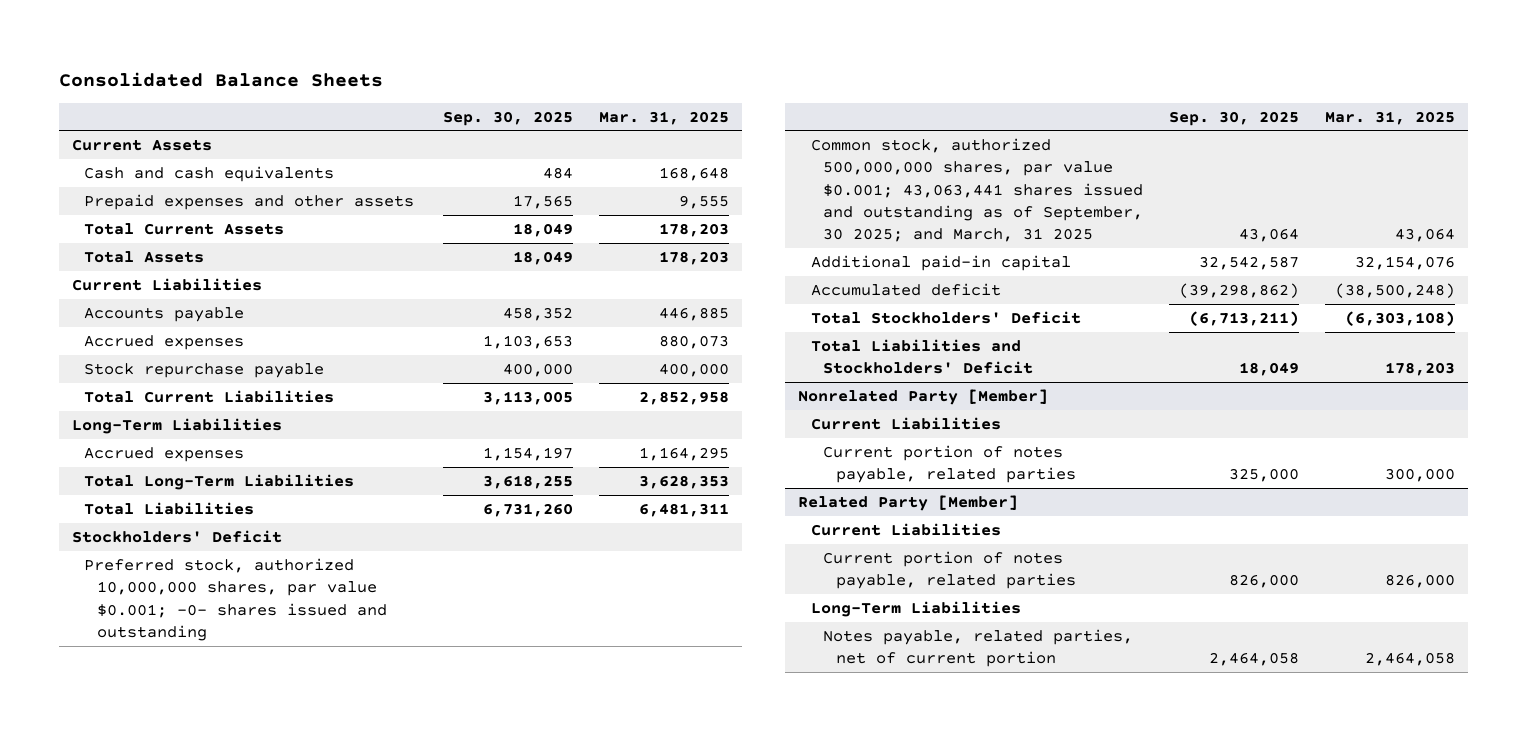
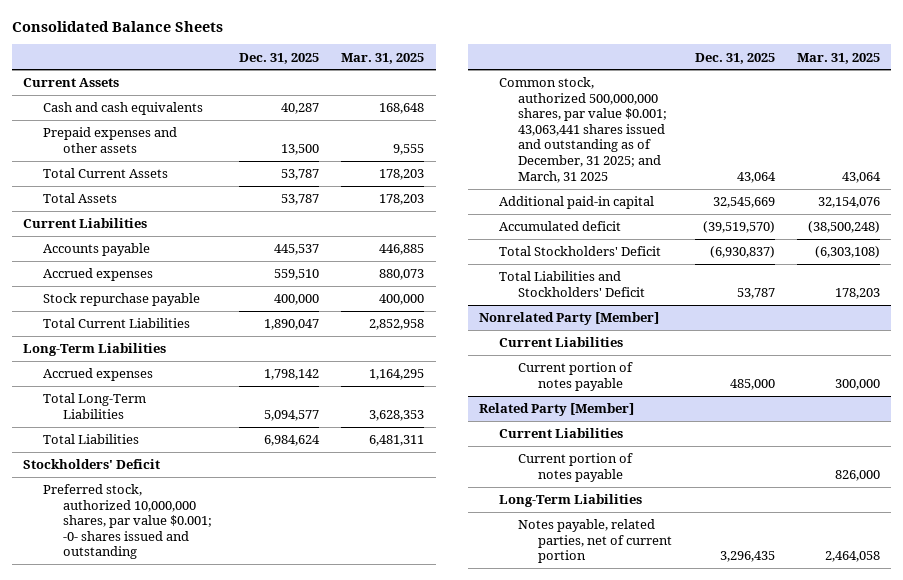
- | Sep. 30, 2025 | Mar. 31, 2025
+ | Dec. 31, 2025 | Mar. 31, 2025
- Common stock, authorized 500,000,000 shares, par value $0.001; 43,063,441 shares issued and outstanding as of September, 30 2025; and March, 31 2025 | 43,064 | 43,064
+ Common stock, authorized 500,000,000 shares, par value $0.001; 43,063,441 shares issued and outstanding as of December, 31 2025; and March, 31 2025 | 43,064 | 43,064
@ Nonrelated Party [Member]
- Current portion of notes payable, related parties | 325,000 | 300,000
+ Current portion of notes payable | 485,000 | 300,000
@ Related Party [Member]
- Current portion of notes payable, related parties | 826,000 | 826,000
+ Current portion of notes payable | | 826,000

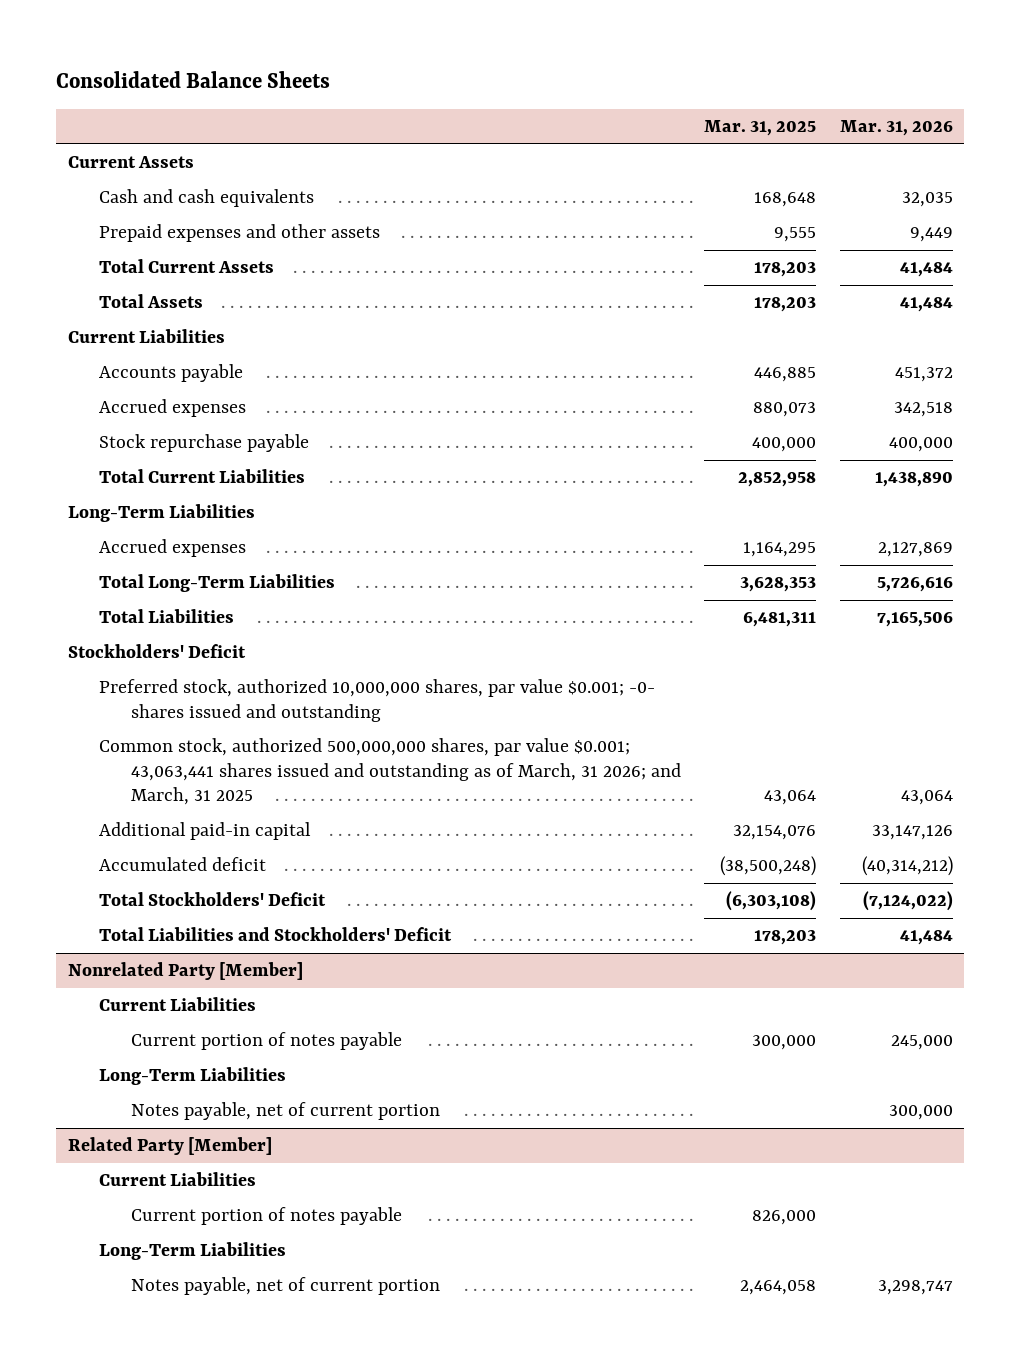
- | Dec. 31, 2025 | Mar. 31, 2025
+ | Mar. 31, 2025 | Mar. 31, 2026
- Common stock, authorized 500,000,000 shares, par value $0.001; 43,063,441 shares issued and outstanding as of December, 31 2025; and March, 31 2025 | 43,064 | 43,064
+ Common stock, authorized 500,000,000 shares, par value $0.001; 43,063,441 shares issued and outstanding as of March, 31 2026; and March, 31 2025 | 43,064 | 43,064
@ Nonrelated Party [Member]
+ Long-Term Liabilities
+ Notes payable, net of current portion | | 300,000
@ Related Party [Member]
- Notes payable, related parties, net of current portion | 3,296,435 | 2,464,058
+ Notes payable, net of current portion | 2,464,058 | 3,298,747

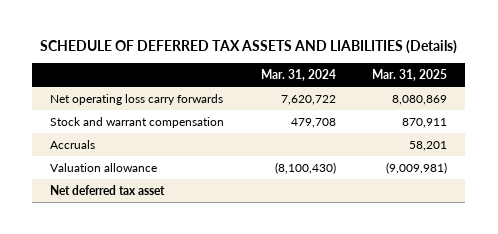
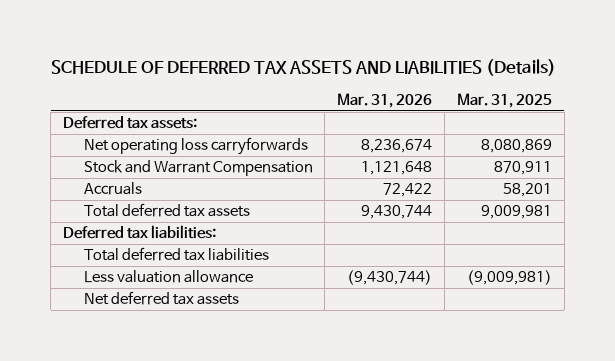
- | Mar. 31, 2024 | Mar. 31, 2025
+ | Mar. 31, 2026 | Mar. 31, 2025
- Net operating loss carry forwards | 7,620,722 | 8,080,869
- Stock and warrant compensation | 479,708 | 870,911
+ Deferred tax assets:
+ Net operating loss carryforwards | 8,236,674 | 8,080,869
+ Stock and Warrant Compensation | 1,121,648 | 870,911
- Valuation allowance | (8,100,430) | (9,009,981)
- Net deferred tax asset
+ Total deferred tax assets | 9,430,744 | 9,009,981
+ Deferred tax liabilities:
+ Total deferred tax liabilities
+ Less valuation allowance | (9,430,744) | (9,009,981)
+ Net deferred tax assets

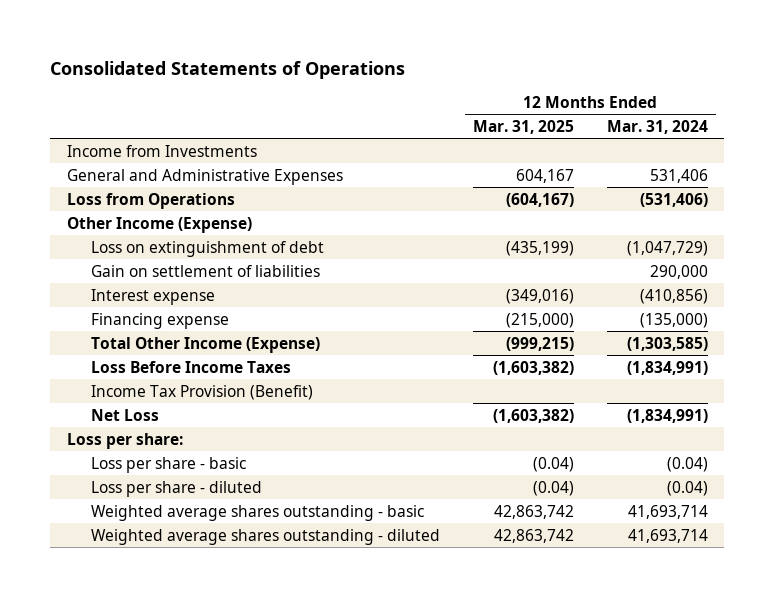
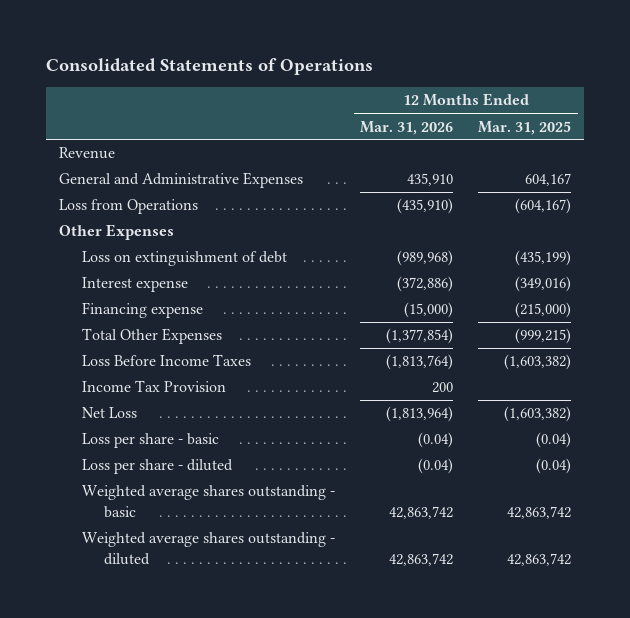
- | 12 Months Ended Mar. 31, 2025 | 12 Months Ended Mar. 31, 2024
+ | 12 Months Ended Mar. 31, 2026 | 12 Months Ended Mar. 31, 2025
- Income from Investments
+ Revenue
- Other Income (Expense)
+ Other Expenses
- Gain on settlement of liabilities | | 290,000
- Total Other Income (Expense) | (999,215) | (1,303,585)
+ Total Other Expenses | (1,377,854) | (999,215)
- Income Tax Provision (Benefit)
+ Income Tax Provision | 200 |
- Loss per share:

